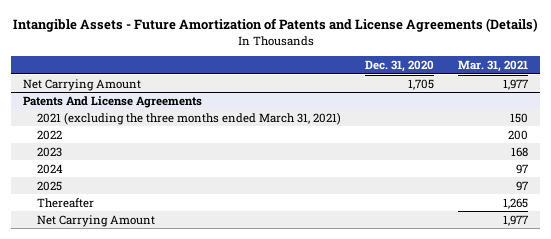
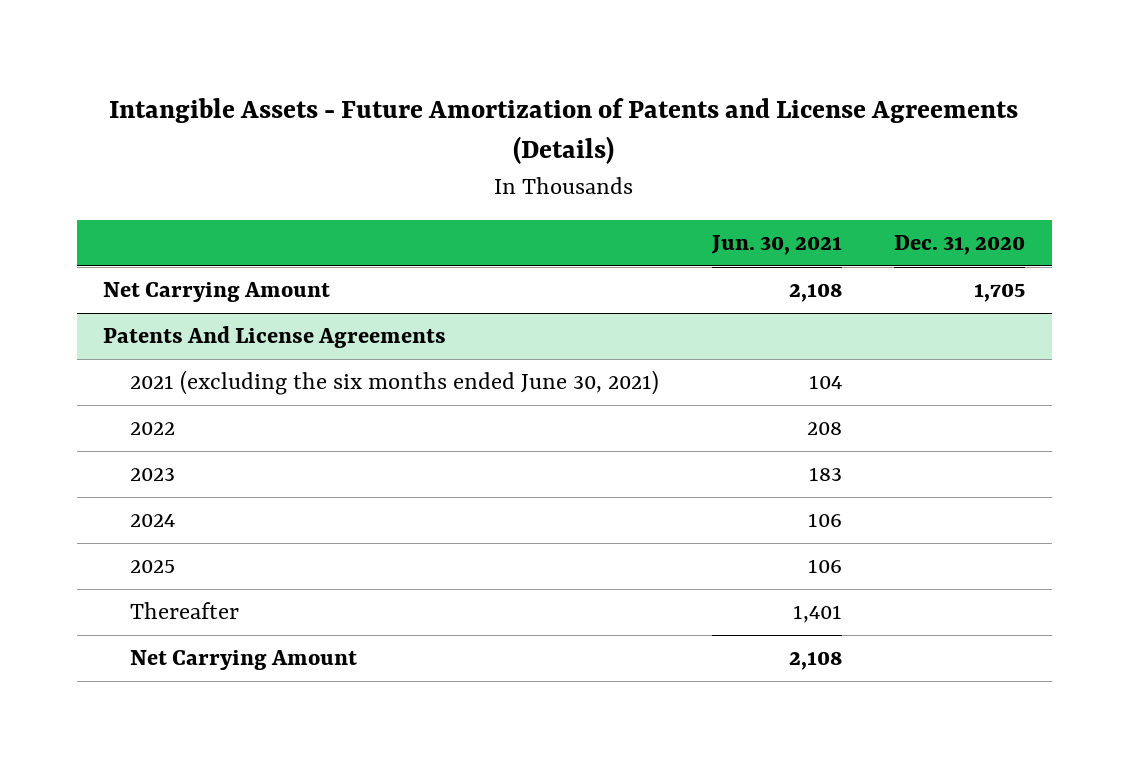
- | Dec. 31, 2020 | Mar. 31, 2021
+ | Jun. 30, 2021 | Dec. 31, 2020
@ Patents And License Agreements
- 2021 (excluding the three months ended March 31, 2021) | | 150
+ 2021 (excluding the six months ended June 30, 2021) | 104 |

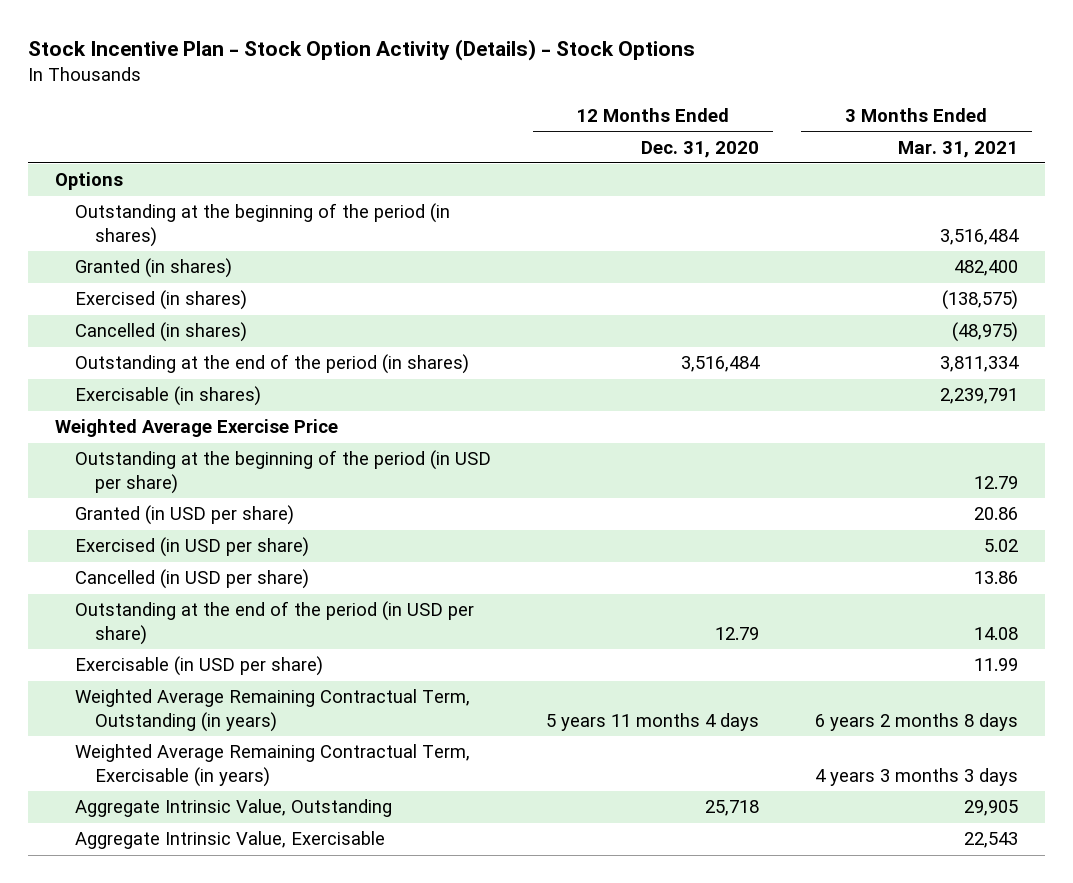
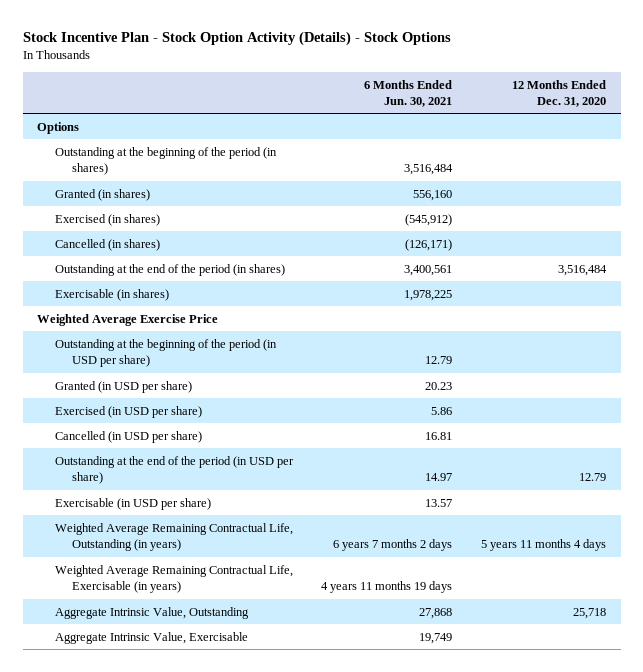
- | 12 Months Ended Dec. 31, 2020 | 3 Months Ended Mar. 31, 2021
+ | 6 Months Ended Jun. 30, 2021 | 12 Months Ended Dec. 31, 2020
- Weighted Average Remaining Contractual Term, Outstanding (in years) | 5 years 11 months 4 days | 6 years 2 months 8 days
- Weighted Average Remaining Contractual Term, Exercisable (in years) | | 4 years 3 months 3 days
+ Weighted Average Remaining Contractual Life, Outstanding (in years) | 6 years 7 months 2 days | 5 years 11 months 4 days
+ Weighted Average Remaining Contractual Life, Exercisable (in years) | 4 years 11 months 19 days |

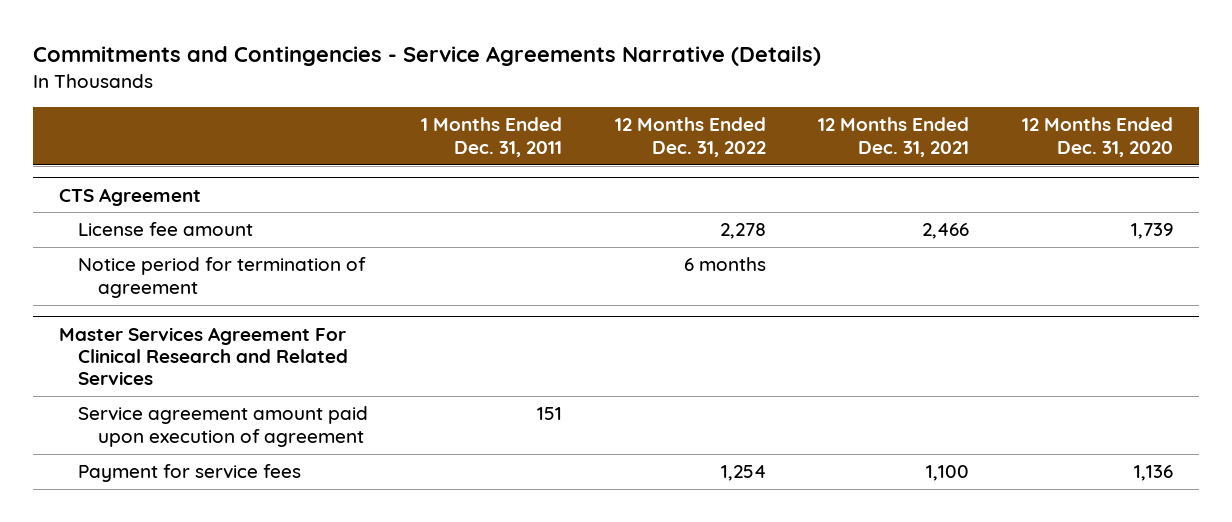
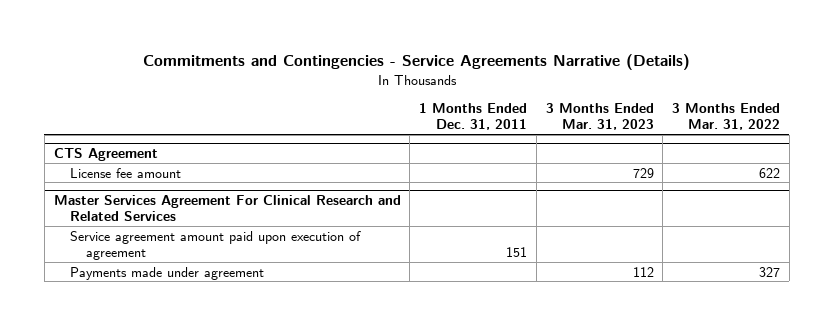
- | 1 Months Ended Dec. 31, 2011 | 12 Months Ended Dec. 31, 2022 | 12 Months Ended Dec. 31, 2021 | 12 Months Ended Dec. 31, 2020
+ | 1 Months Ended Dec. 31, 2011 | 3 Months Ended Mar. 31, 2023 | 3 Months Ended Mar. 31, 2022
@ CTS Agreement
- Notice period for termination of agreement | | 6 months | |
@ Master Services Agreement For Clinical Research and Related Services
- Payment for service fees | | 1,254 | 1,100 | 1,136
+ Payments made under agreement | | 112 | 327

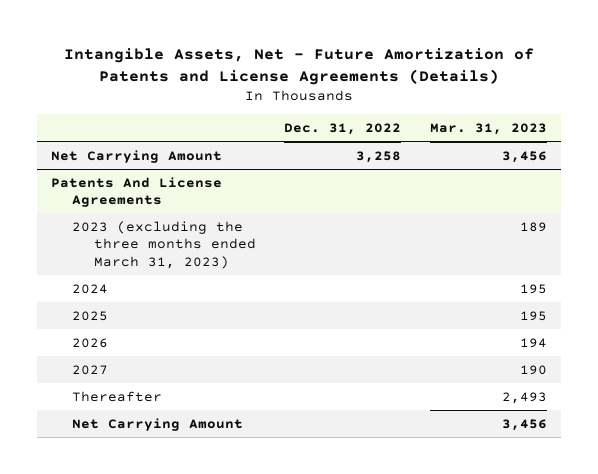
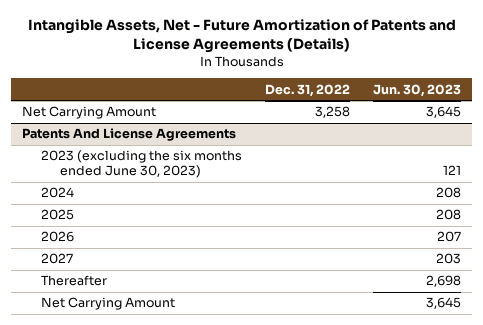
- | Dec. 31, 2022 | Mar. 31, 2023
+ | Dec. 31, 2022 | Jun. 30, 2023
@ Patents And License Agreements
- 2023 (excluding the three months ended March 31, 2023) | | 189
+ 2023 (excluding the six months ended June 30, 2023) | | 121

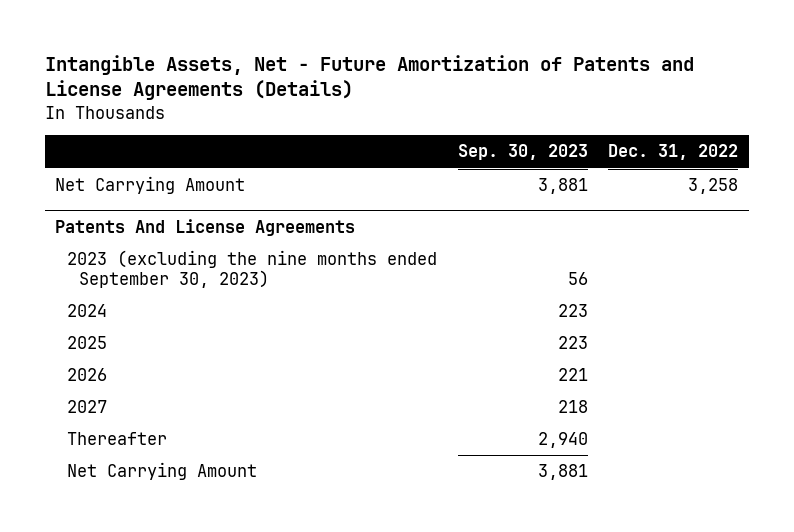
- | Dec. 31, 2022 | Jun. 30, 2023
+ | Sep. 30, 2023 | Dec. 31, 2022
@ Patents And License Agreements
- 2023 (excluding the six months ended June 30, 2023) | | 121
+ 2023 (excluding the nine months ended September 30, 2023) | 56 |

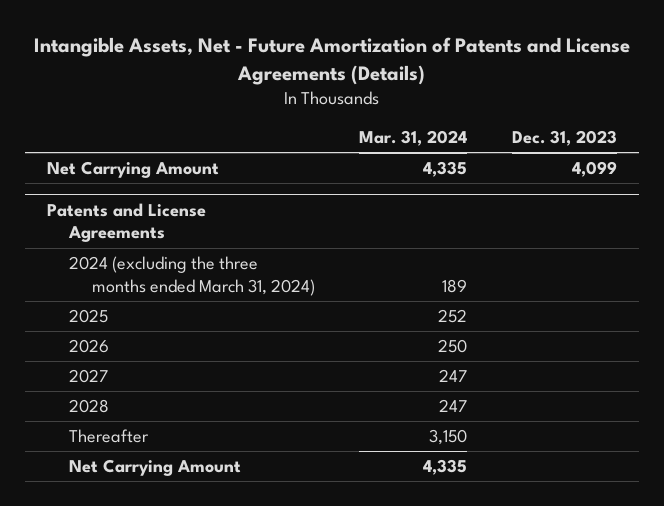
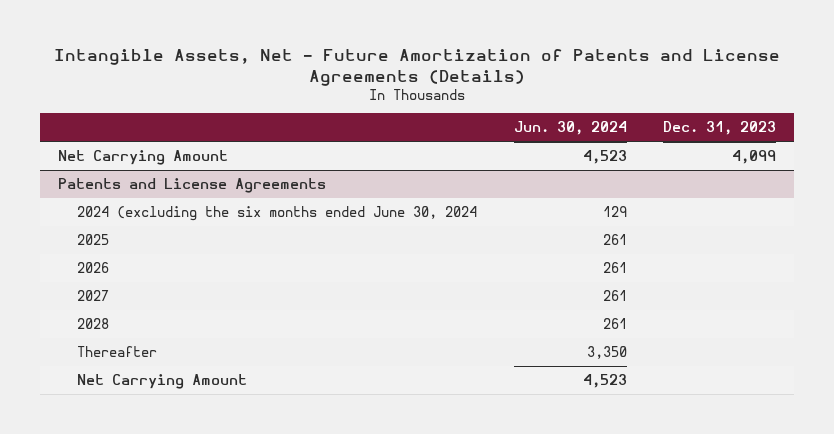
- | Mar. 31, 2024 | Dec. 31, 2023
+ | Jun. 30, 2024 | Dec. 31, 2023
@ Patents and License Agreements
- 2024 (excluding the three months ended March 31, 2024) | 189 |
+ 2024 (excluding the six months ended June 30, 2024 | 129 |

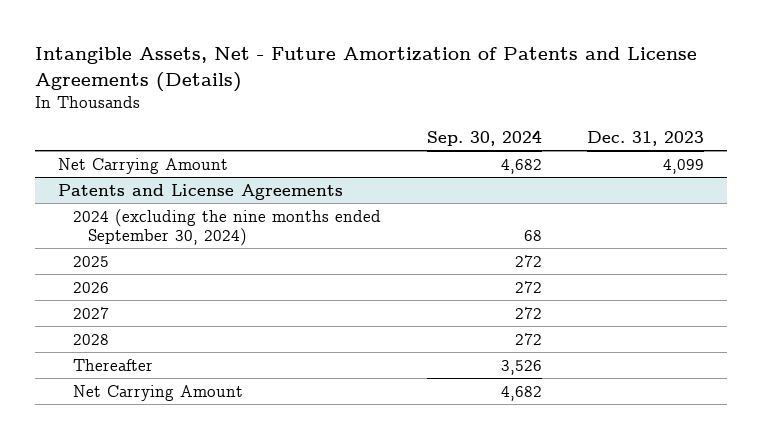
- | Jun. 30, 2024 | Dec. 31, 2023
+ | Sep. 30, 2024 | Dec. 31, 2023
@ Patents and License Agreements
- 2024 (excluding the six months ended June 30, 2024 | 129 |
+ 2024 (excluding the nine months ended September 30, 2024) | 68 |

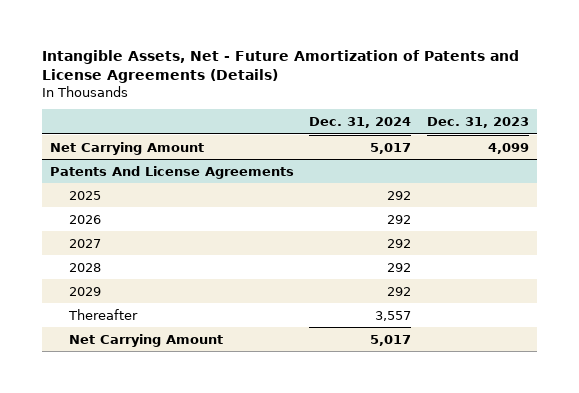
- | Sep. 30, 2024 | Dec. 31, 2023
+ | Dec. 31, 2024 | Dec. 31, 2023
- Patents and License Agreements
- 2024 (excluding the nine months ended September 30, 2024) | 68 |
+ Patents And License Agreements
+ 2029 | 292 |

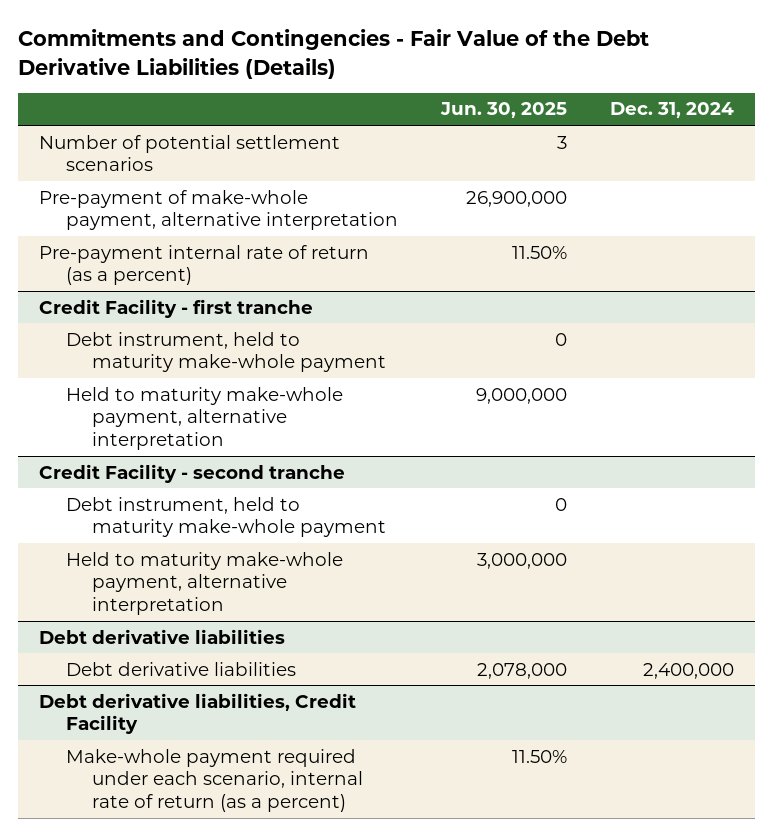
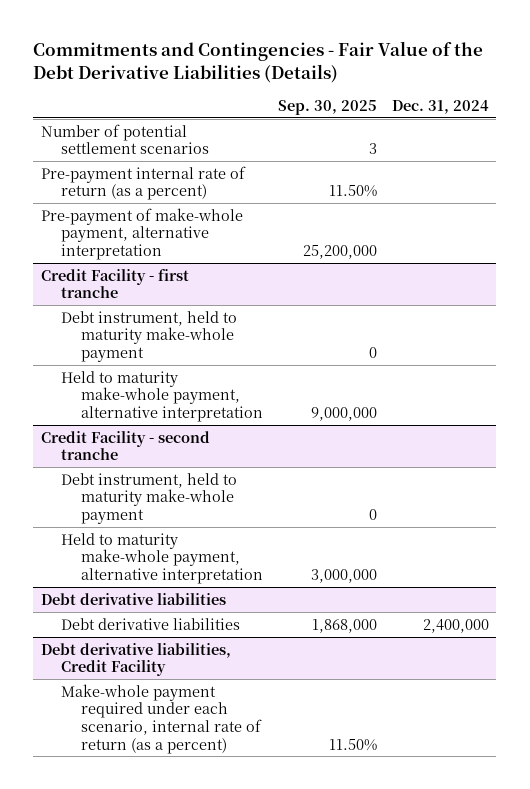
- | Jun. 30, 2025 | Dec. 31, 2024
+ | Sep. 30, 2025 | Dec. 31, 2024
moved down: Pre-payment of make-whole payment, alternative interpretation | 25,200,000 |

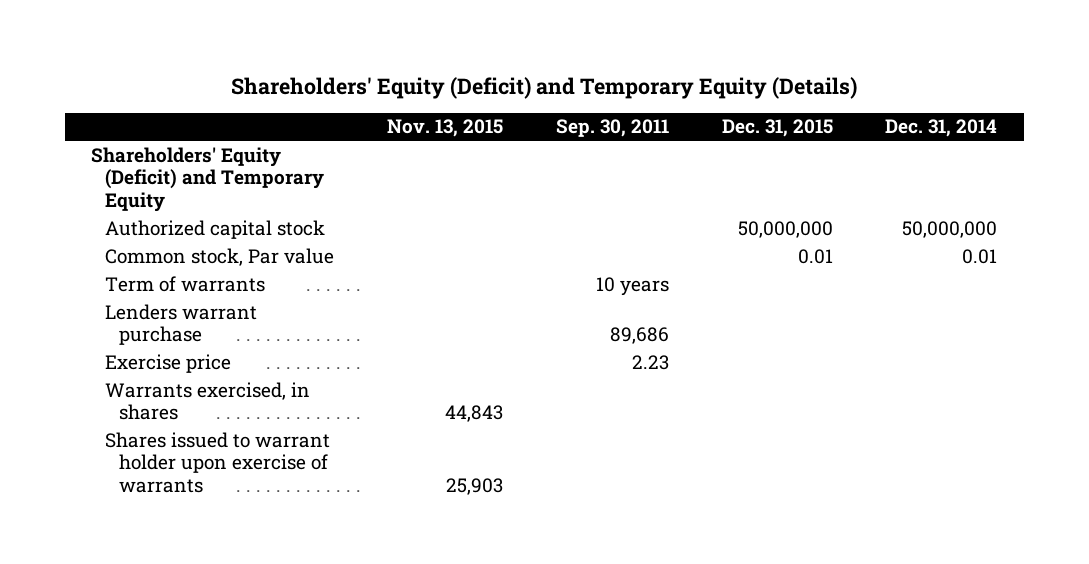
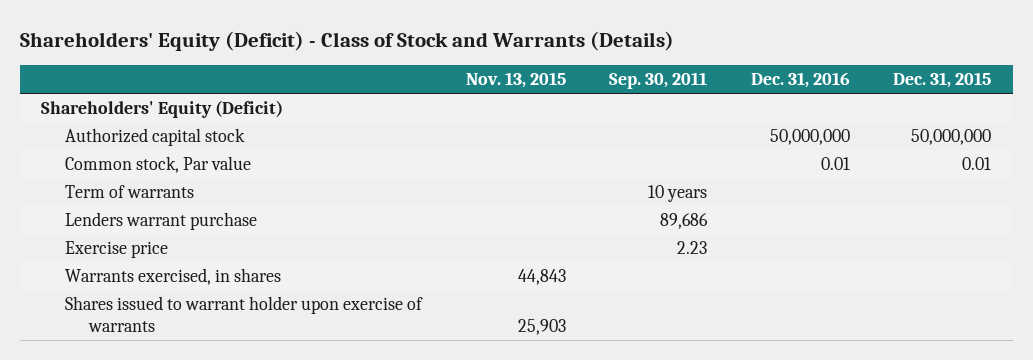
- Shareholders' Equity (Deficit) and Temporary Equity (Details)
+ Shareholders' Equity (Deficit) - Class of Stock and Warrants (Details)
- | Nov. 13, 2015 | Sep. 30, 2011 | Dec. 31, 2015 | Dec. 31, 2014
+ | Nov. 13, 2015 | Sep. 30, 2011 | Dec. 31, 2016 | Dec. 31, 2015
- Shareholders' Equity (Deficit) and Temporary Equity
+ Shareholders' Equity (Deficit)

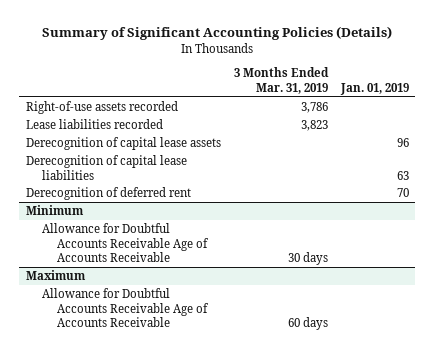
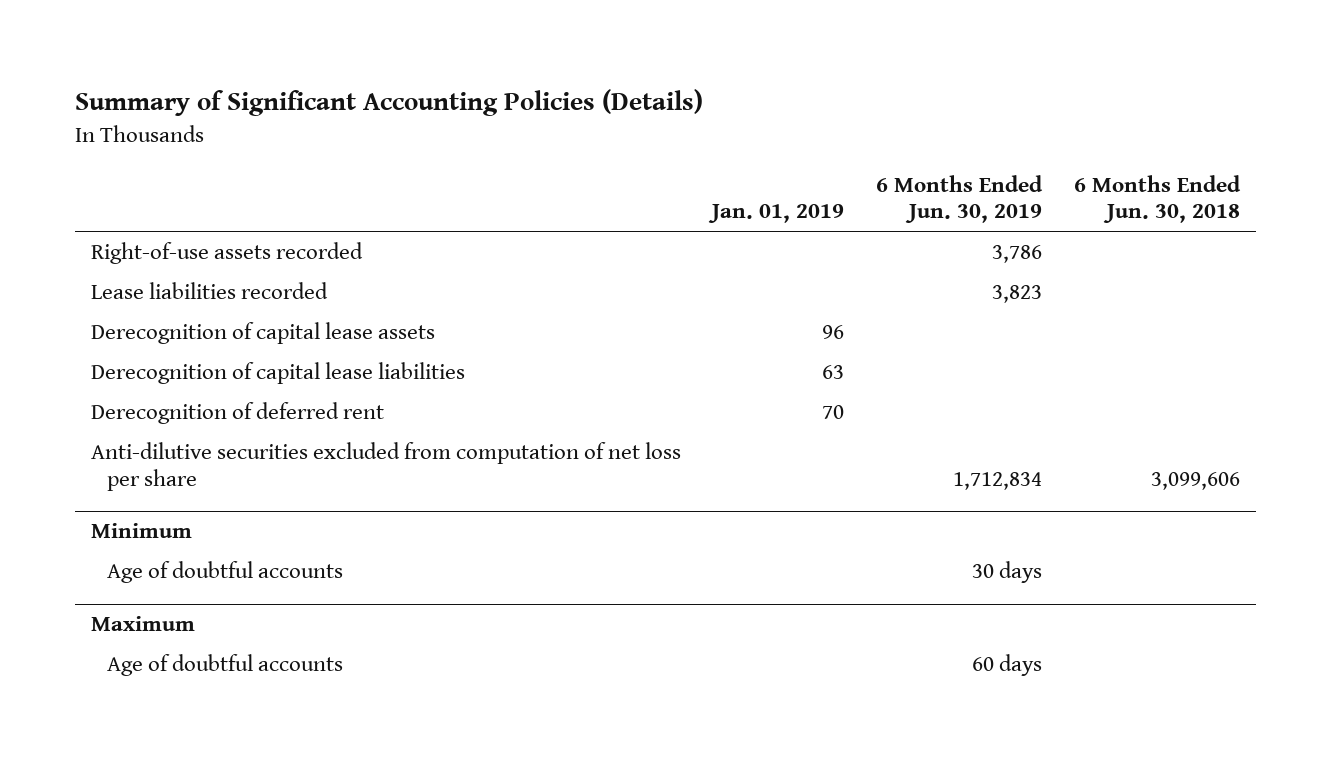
- | 3 Months Ended Mar. 31, 2019 | Jan. 01, 2019
+ | Jan. 01, 2019 | 6 Months Ended Jun. 30, 2019 | 6 Months Ended Jun. 30, 2018
+ Anti-dilutive securities excluded from computation of net loss per share | | 1,712,834 | 3,099,606
@ Minimum
- Allowance for Doubtful Accounts Receivable Age of Accounts Receivable | 30 days |
+ Age of doubtful accounts | | 30 days |
@ Maximum
- Allowance for Doubtful Accounts Receivable Age of Accounts Receivable | 60 days |
+ Age of doubtful accounts | | 60 days |

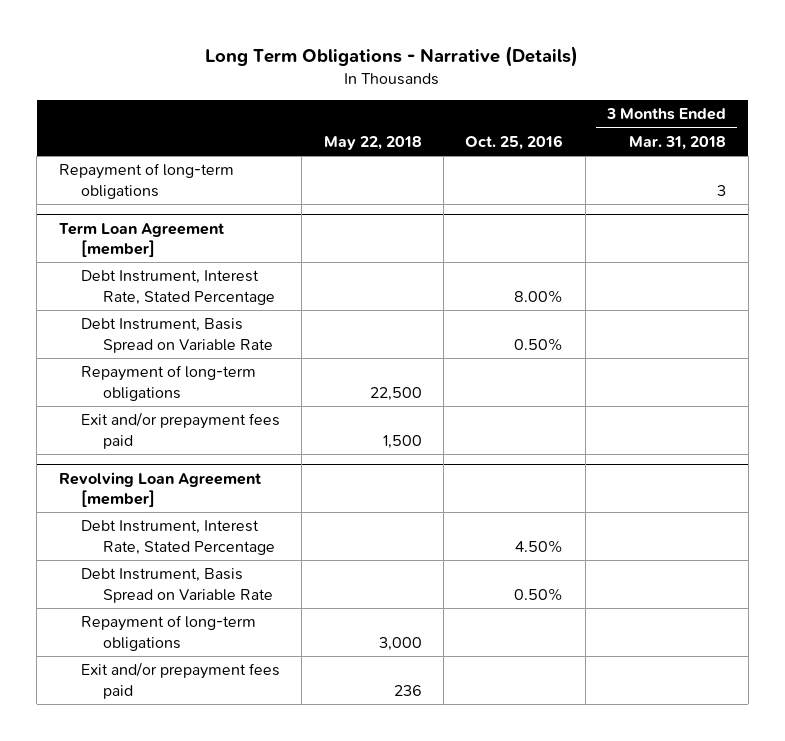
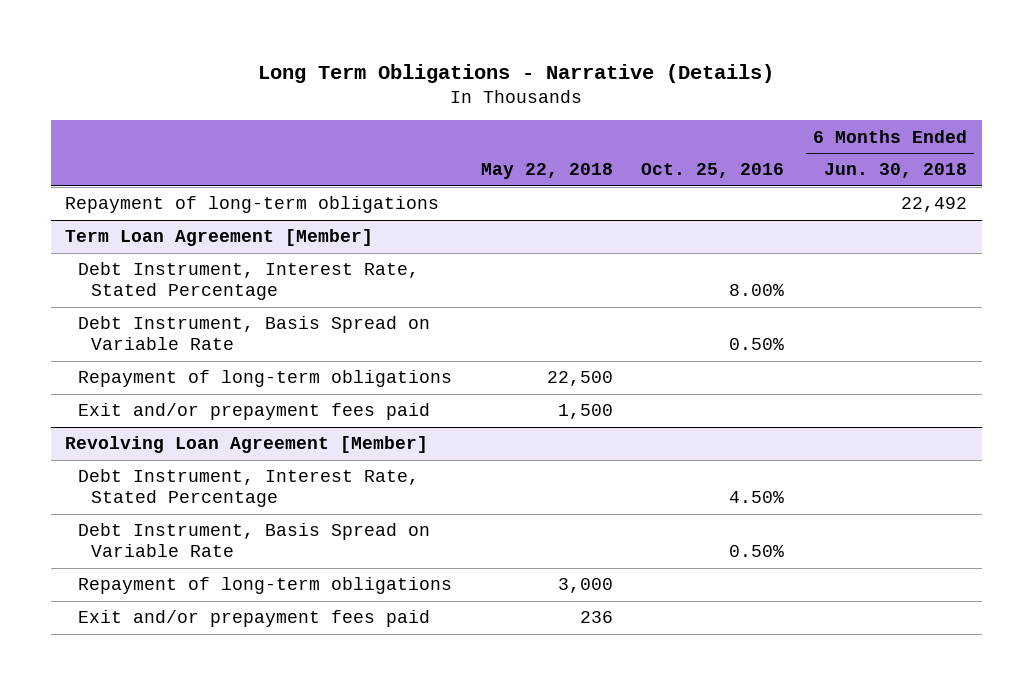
- | May 22, 2018 | Oct. 25, 2016 | 3 Months Ended Mar. 31, 2018
+ | May 22, 2018 | Oct. 25, 2016 | 6 Months Ended Jun. 30, 2018
- Term Loan Agreement [member]
+ Term Loan Agreement [Member]
- Revolving Loan Agreement [member]
+ Revolving Loan Agreement [Member]

